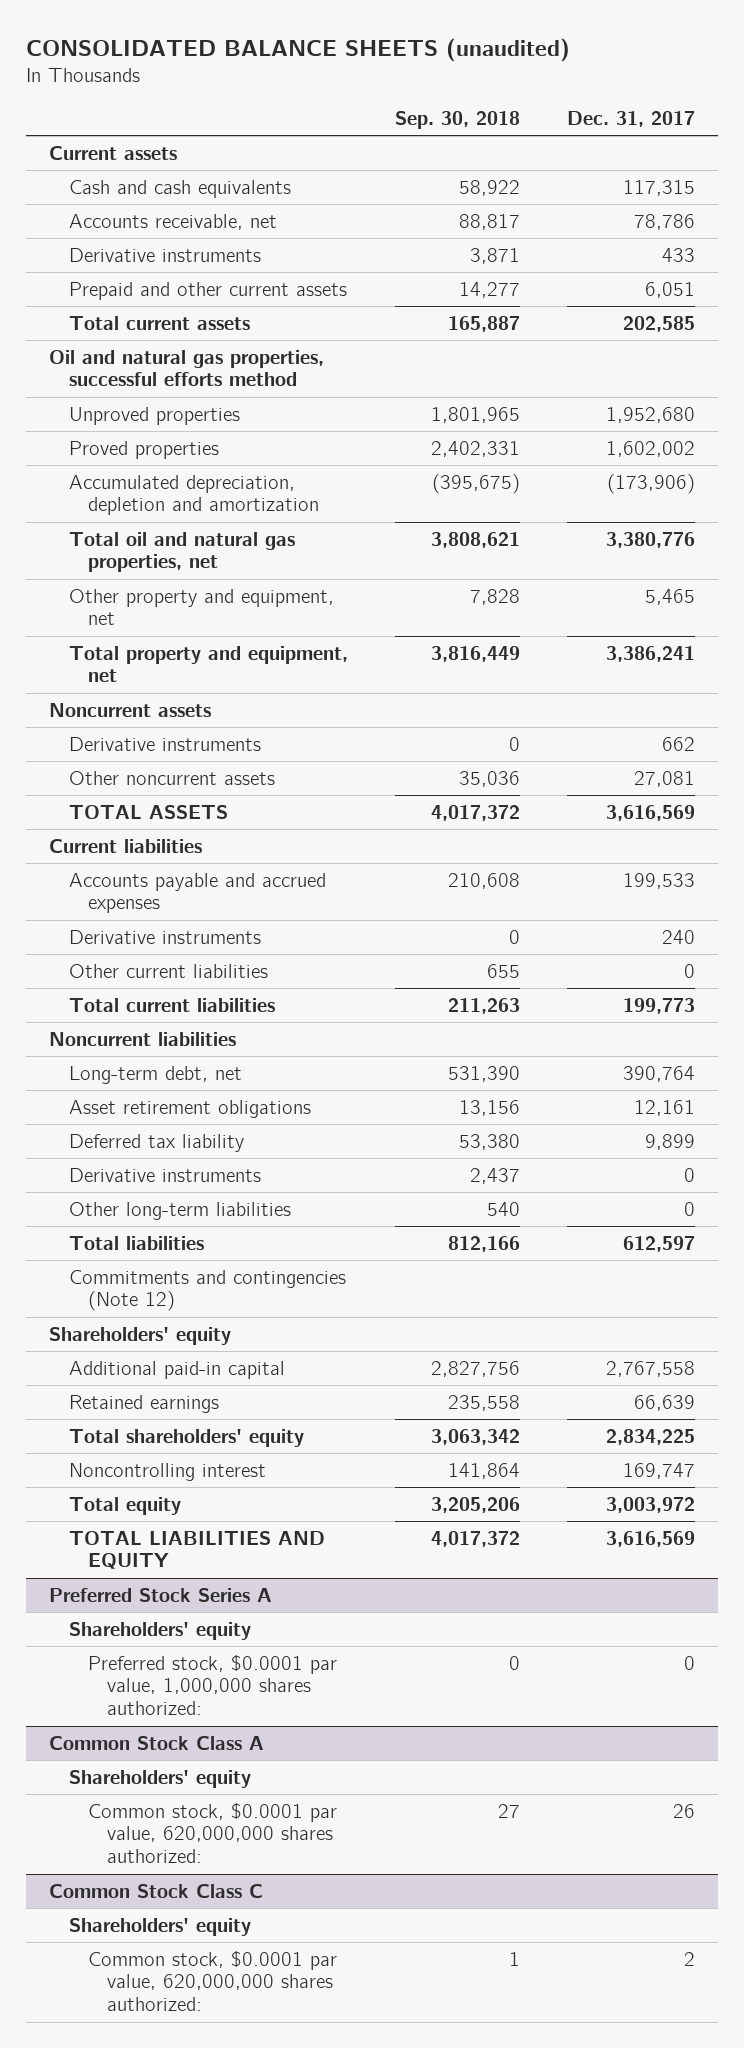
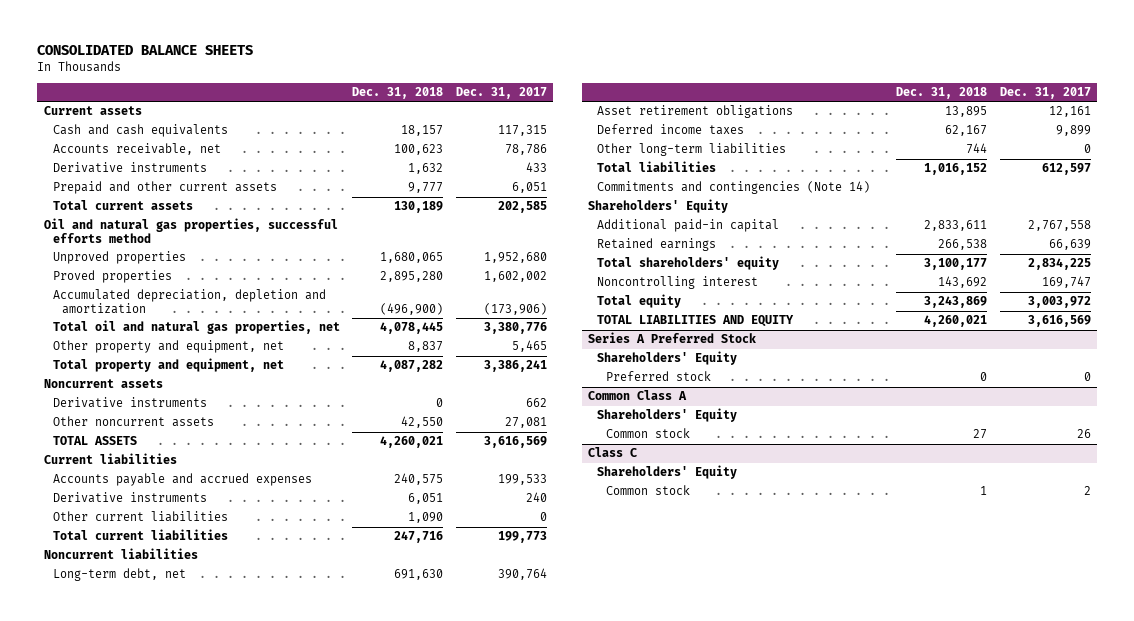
- CONSOLIDATED BALANCE SHEETS (unaudited)
+ CONSOLIDATED BALANCE SHEETS
- | Sep. 30, 2018 | Dec. 31, 2017
+ | Dec. 31, 2018 | Dec. 31, 2017
- Deferred tax liability | 53,380 | 9,899
- Derivative instruments | 2,437 | 0
+ Deferred income taxes | 62,167 | 9,899
- Commitments and contingencies (Note 12)
- Shareholders' equity
+ Commitments and contingencies (Note 14)
+ Shareholders' Equity
- Preferred Stock Series A
- Shareholders' equity
- Preferred stock, $0.0001 par value, 1,000,000 shares authorized: | 0 | 0
- Common Stock Class A
- Shareholders' equity
- Common stock, $0.0001 par value, 620,000,000 shares authorized: | 27 | 26
- Common Stock Class C
- Shareholders' equity
- Common stock, $0.0001 par value, 620,000,000 shares authorized: | 1 | 2
+ Series A Preferred Stock
+ Shareholders' Equity
+ Preferred stock | 0 | 0
+ Common Class A
+ Shareholders' Equity
+ Common stock | 27 | 26
+ Class C
+ Shareholders' Equity
+ Common stock | 1 | 2

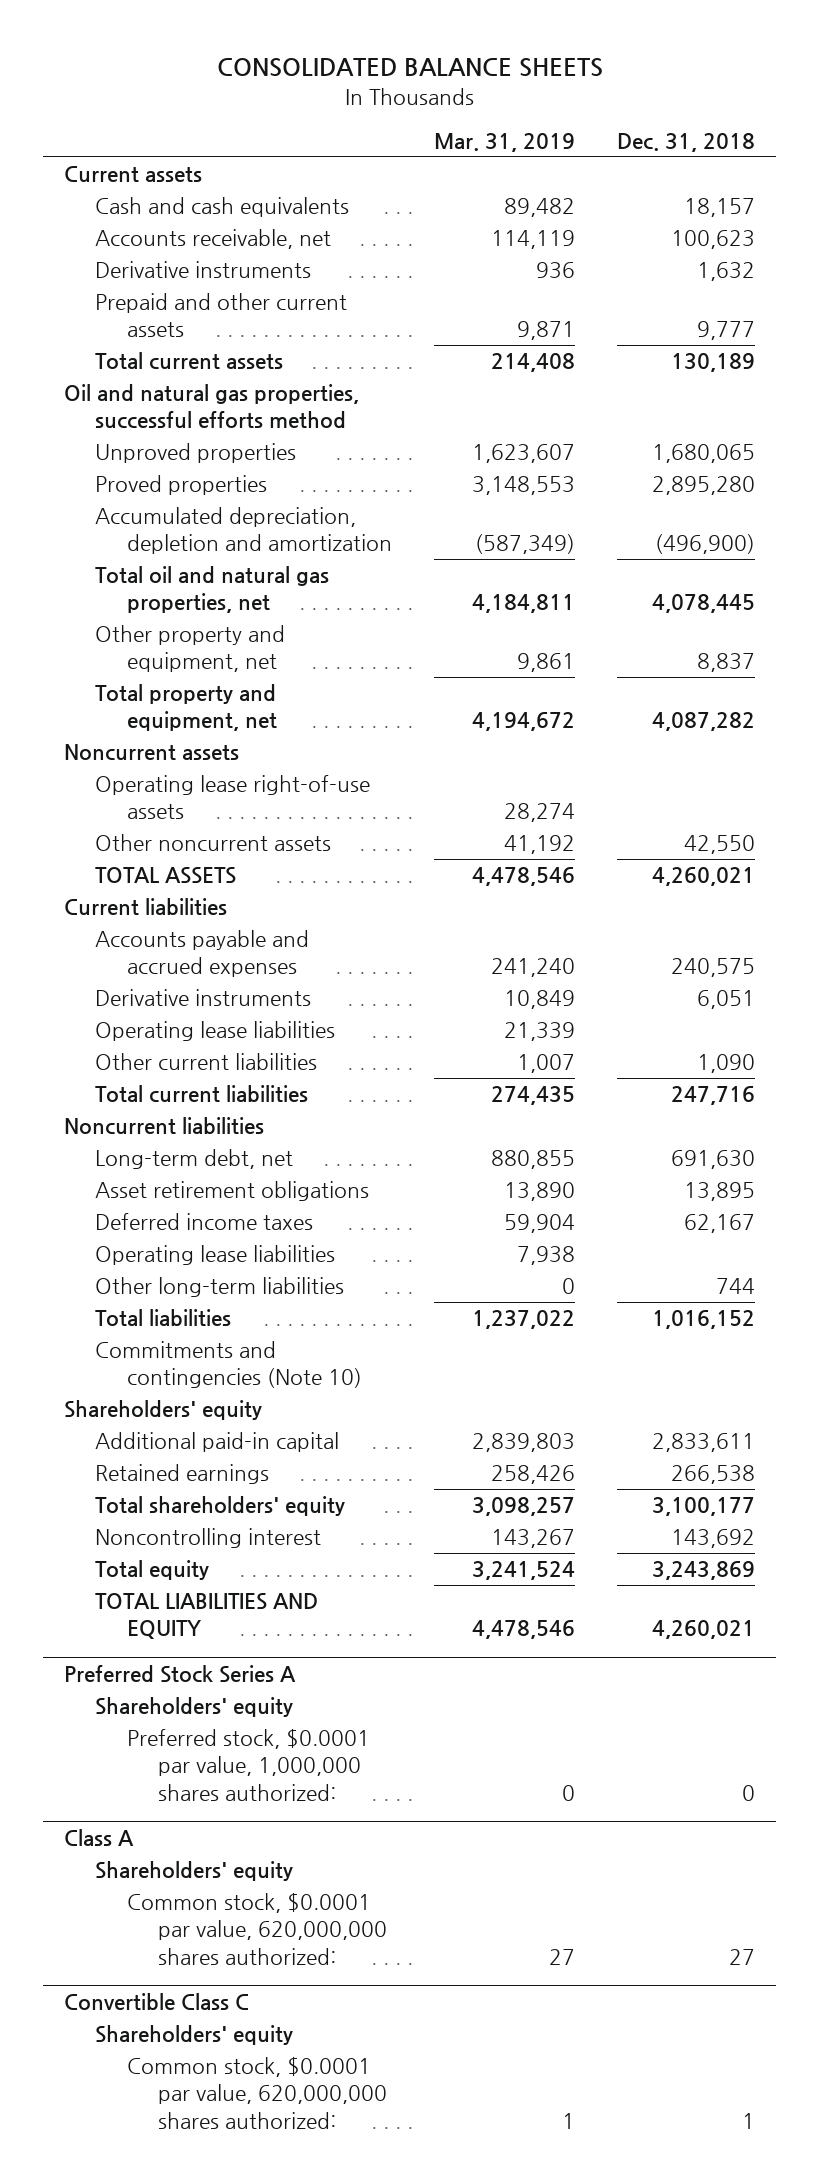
- | Dec. 31, 2018 | Dec. 31, 2017
+ | Mar. 31, 2019 | Dec. 31, 2018
- Derivative instruments | 0 | 662
+ Operating lease right-of-use assets | 28,274 |
+ Operating lease liabilities | 21,339 |
+ Operating lease liabilities | 7,938 |
- Commitments and contingencies (Note 14)
- Shareholders' Equity
+ Commitments and contingencies (Note 10)
+ Shareholders' equity
- Series A Preferred Stock
- Shareholders' Equity
- Preferred stock | 0 | 0
- Common Class A
- Shareholders' Equity
- Common stock | 27 | 26
- Class C
- Shareholders' Equity
- Common stock | 1 | 2
+ Preferred Stock Series A
+ Shareholders' equity
+ Preferred stock, $0.0001 par value, 1,000,000 shares authorized: | 0 | 0
+ Class A
+ Shareholders' equity
+ Common stock, $0.0001 par value, 620,000,000 shares authorized: | 27 | 27
+ Convertible Class C
+ Shareholders' equity
+ Common stock, $0.0001 par value, 620,000,000 shares authorized: | 1 | 1

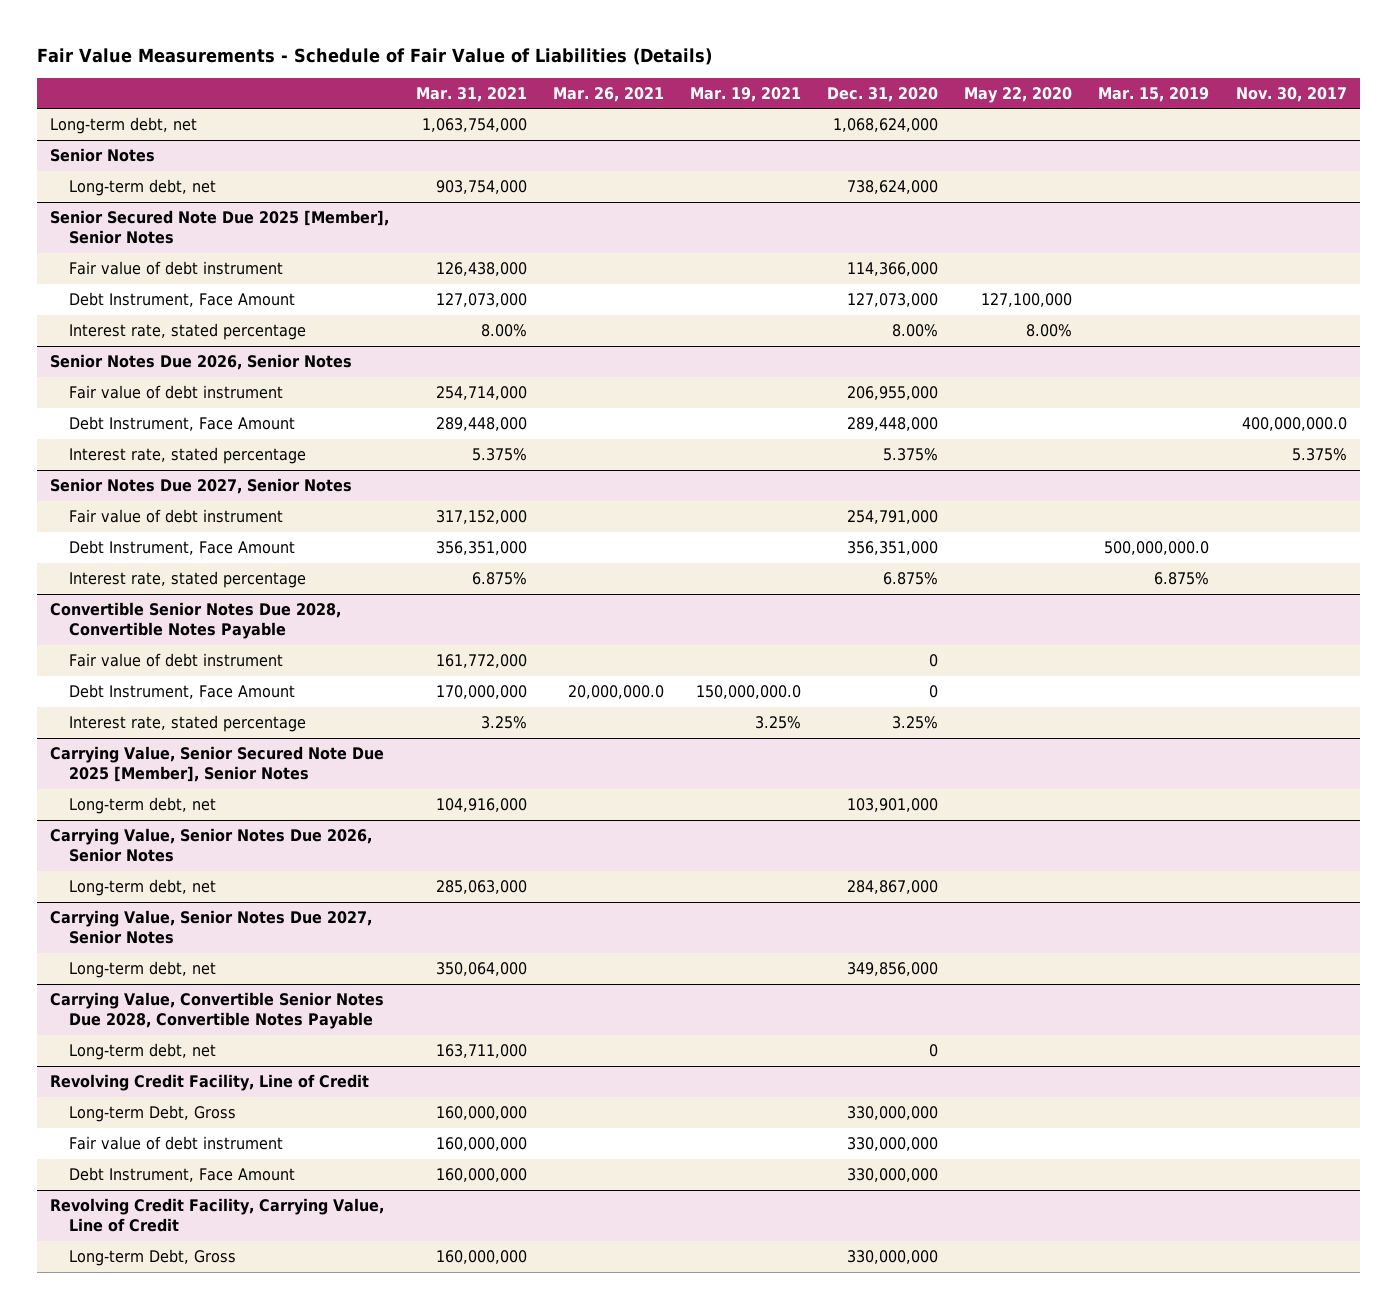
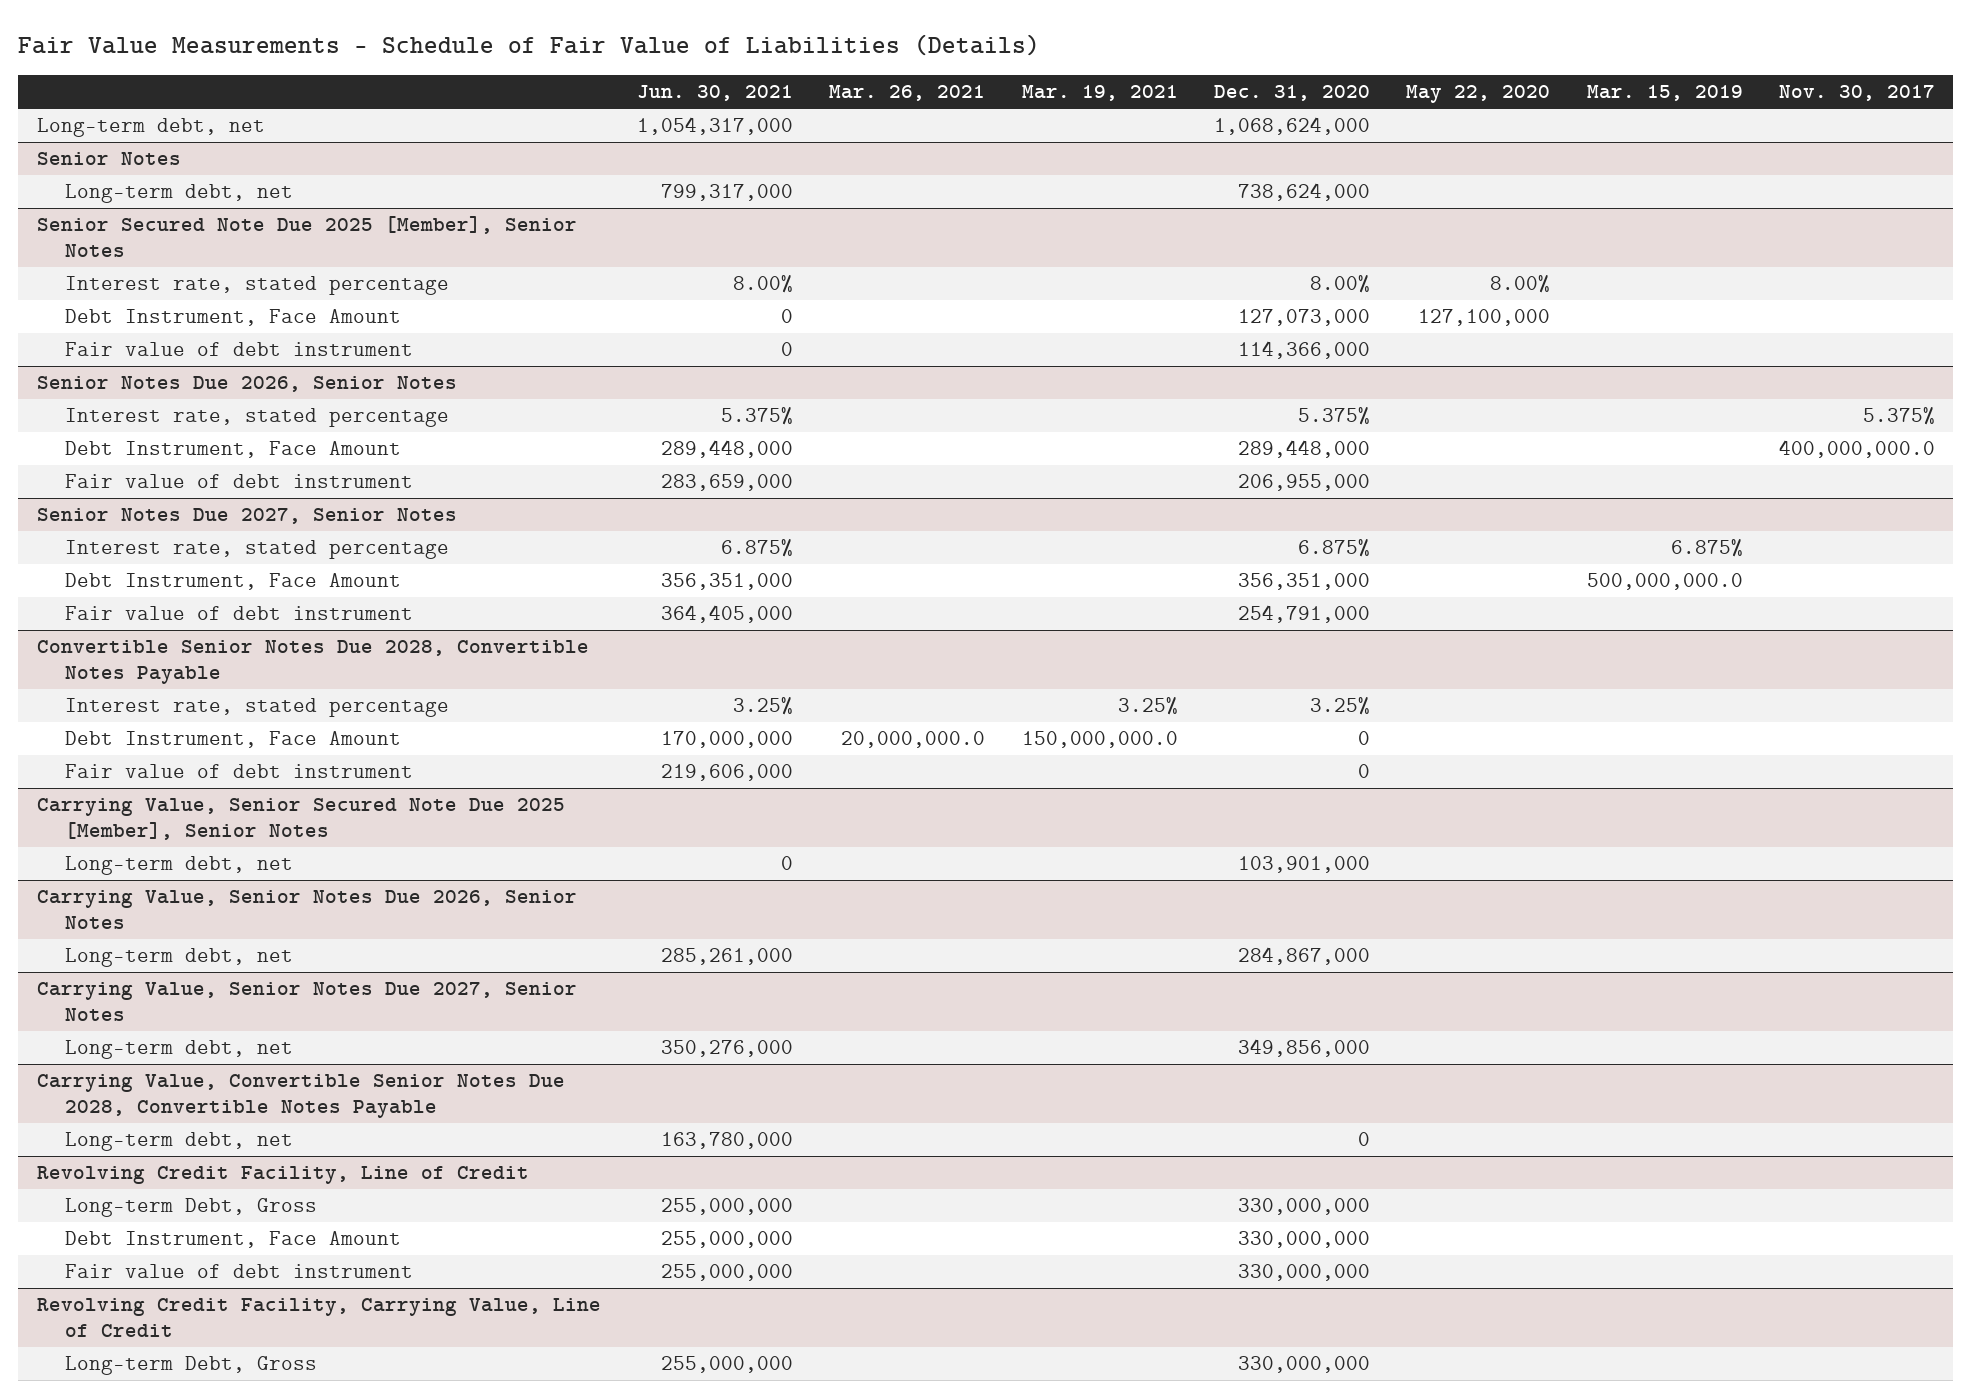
- | Mar. 31, 2021 | Mar. 26, 2021 | Mar. 19, 2021 | Dec. 31, 2020 | May 22, 2020 | Mar. 15, 2019 | Nov. 30, 2017
+ | Jun. 30, 2021 | Mar. 26, 2021 | Mar. 19, 2021 | Dec. 31, 2020 | May 22, 2020 | Mar. 15, 2019 | Nov. 30, 2017
@ Senior Secured Note Due 2025 [Member], Senior Notes
moved down: Debt Instrument, Face Amount | 0 | | | 127,073,000 | 127,100,000 | |
moved down: Fair value of debt instrument | 0 | | | 114,366,000 | | |
@ Senior Notes Due 2026, Senior Notes
moved down: Debt Instrument, Face Amount | 289,448,000 | | | 289,448,000 | | | 400,000,000.0
moved down: Fair value of debt instrument | 283,659,000 | | | 206,955,000 | | |
@ Senior Notes Due 2027, Senior Notes
moved down: Debt Instrument, Face Amount | 356,351,000 | | | 356,351,000 | | 500,000,000.0 |
moved down: Fair value of debt instrument | 364,405,000 | | | 254,791,000 | | |
@ Convertible Senior Notes Due 2028, Convertible Notes Payable
moved down: Debt Instrument, Face Amount | 170,000,000 | 20,000,000.0 | 150,000,000.0 | 0 | | |
moved down: Fair value of debt instrument | 219,606,000 | | | 0 | | |
@ Revolving Credit Facility, Line of Credit
moved down: Fair value of debt instrument | 255,000,000 | | | 330,000,000 | | |

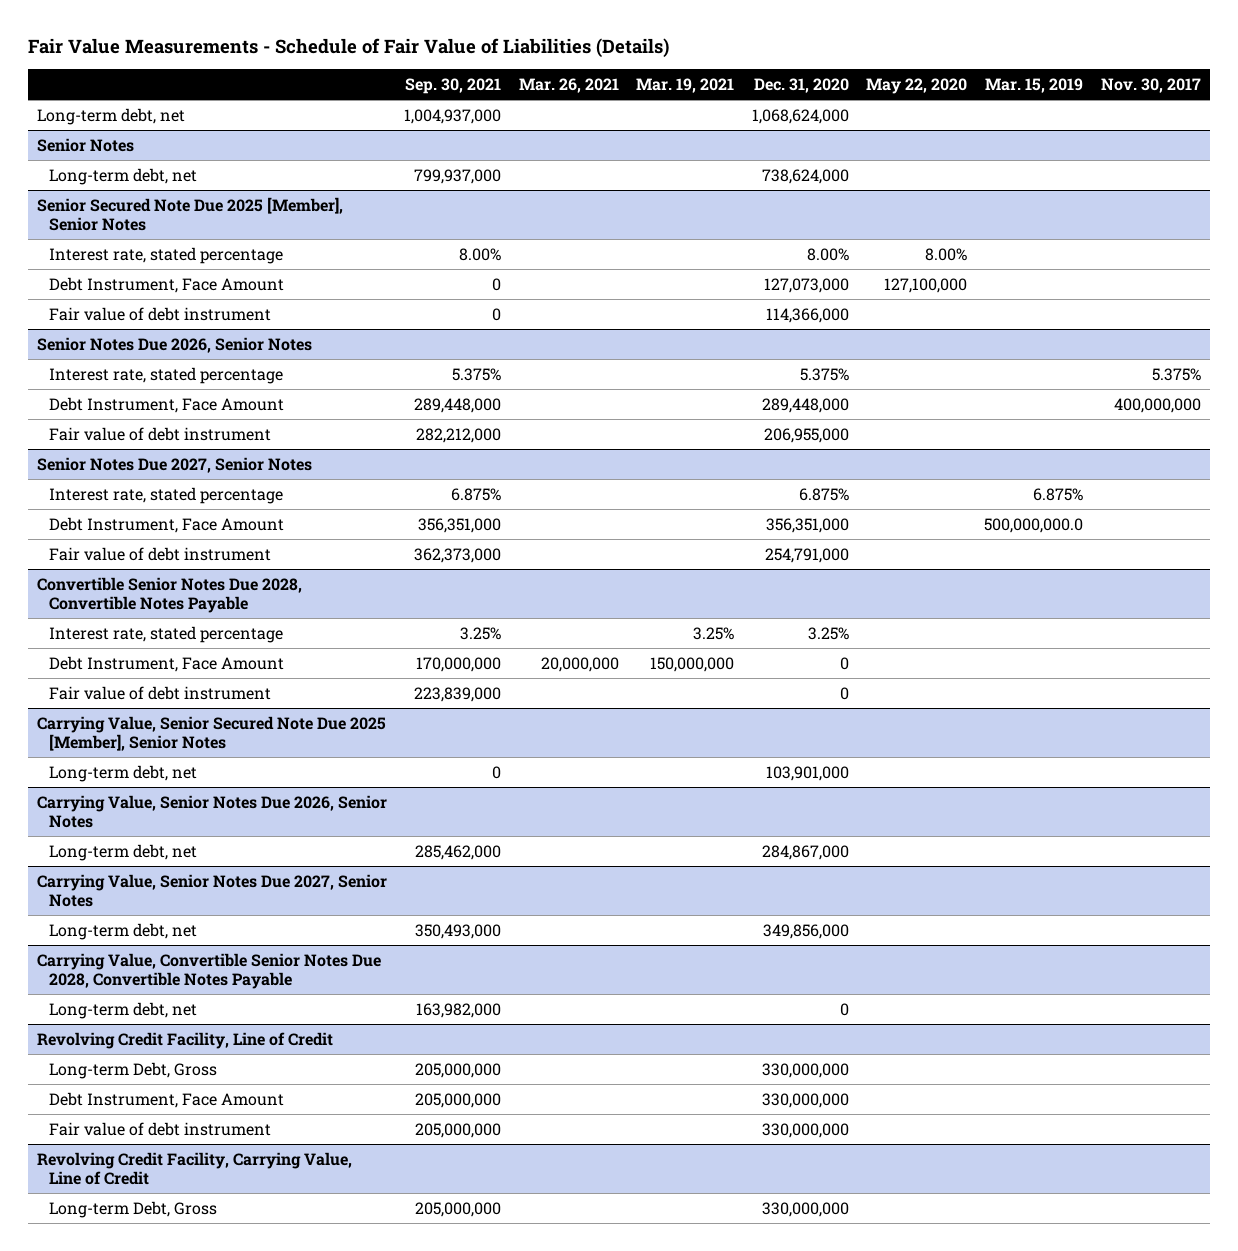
- | Jun. 30, 2021 | Mar. 26, 2021 | Mar. 19, 2021 | Dec. 31, 2020 | May 22, 2020 | Mar. 15, 2019 | Nov. 30, 2017
+ | Sep. 30, 2021 | Mar. 26, 2021 | Mar. 19, 2021 | Dec. 31, 2020 | May 22, 2020 | Mar. 15, 2019 | Nov. 30, 2017
@ Senior Notes Due 2026, Senior Notes
- Debt Instrument, Face Amount | 289,448,000 | | | 289,448,000 | | | 400,000,000.0
+ Debt Instrument, Face Amount | 289,448,000 | | | 289,448,000 | | | 400,000,000
@ Convertible Senior Notes Due 2028, Convertible Notes Payable
- Debt Instrument, Face Amount | 170,000,000 | 20,000,000.0 | 150,000,000.0 | 0 | | |
+ Debt Instrument, Face Amount | 170,000,000 | 20,000,000 | 150,000,000 | 0 | | |

